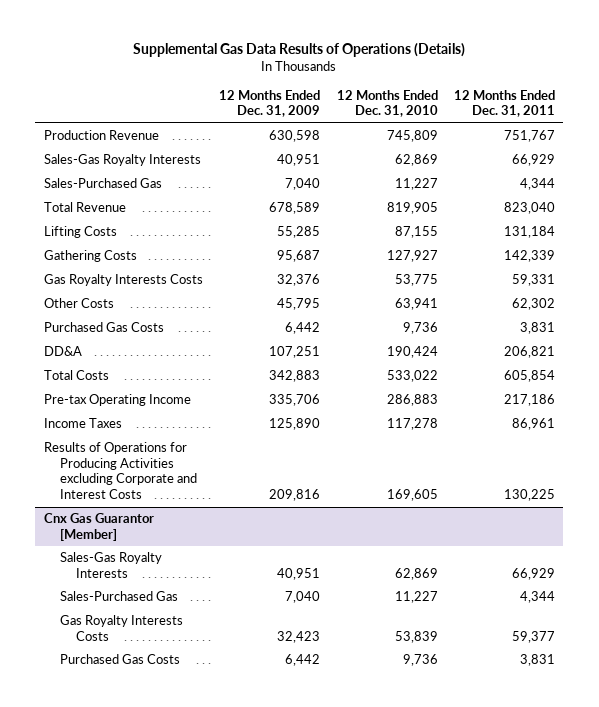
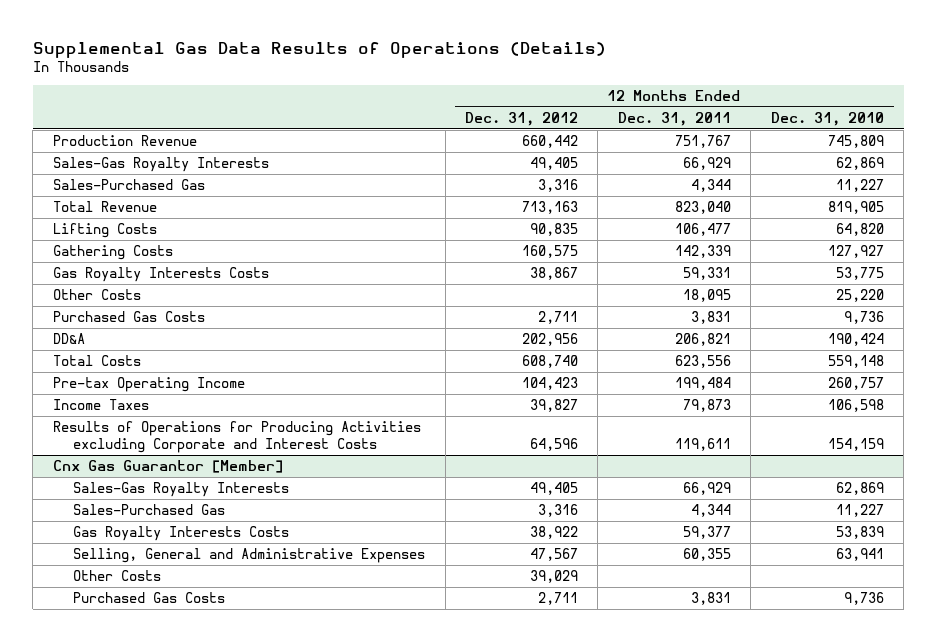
- | 12 Months Ended Dec. 31, 2009 | 12 Months Ended Dec. 31, 2010 | 12 Months Ended Dec. 31, 2011
+ | 12 Months Ended Dec. 31, 2012 | 12 Months Ended Dec. 31, 2011 | 12 Months Ended Dec. 31, 2010
- Lifting Costs | 55,285 | 87,155 | 131,184
+ Lifting Costs | 90,835 | 106,477 | 64,820
- Other Costs | 45,795 | 63,941 | 62,302
+ Other Costs | | 18,095 | 25,220
- Total Costs | 342,883 | 533,022 | 605,854
- Pre-tax Operating Income | 335,706 | 286,883 | 217,186
- Income Taxes | 125,890 | 117,278 | 86,961
- Results of Operations for Producing Activities excluding Corporate and Interest Costs | 209,816 | 169,605 | 130,225
+ Total Costs | 608,740 | 623,556 | 559,148
+ Pre-tax Operating Income | 104,423 | 199,484 | 260,757
+ Income Taxes | 39,827 | 79,873 | 106,598
+ Results of Operations for Producing Activities excluding Corporate and Interest Costs | 64,596 | 119,611 | 154,159
@ Cnx Gas Guarantor [Member]
+ Selling, General and Administrative Expenses | 47,567 | 60,355 | 63,941
+ Other Costs | 39,029 | |

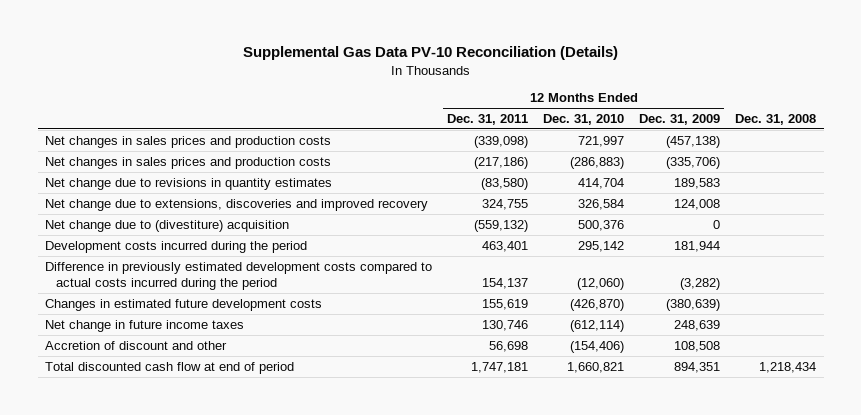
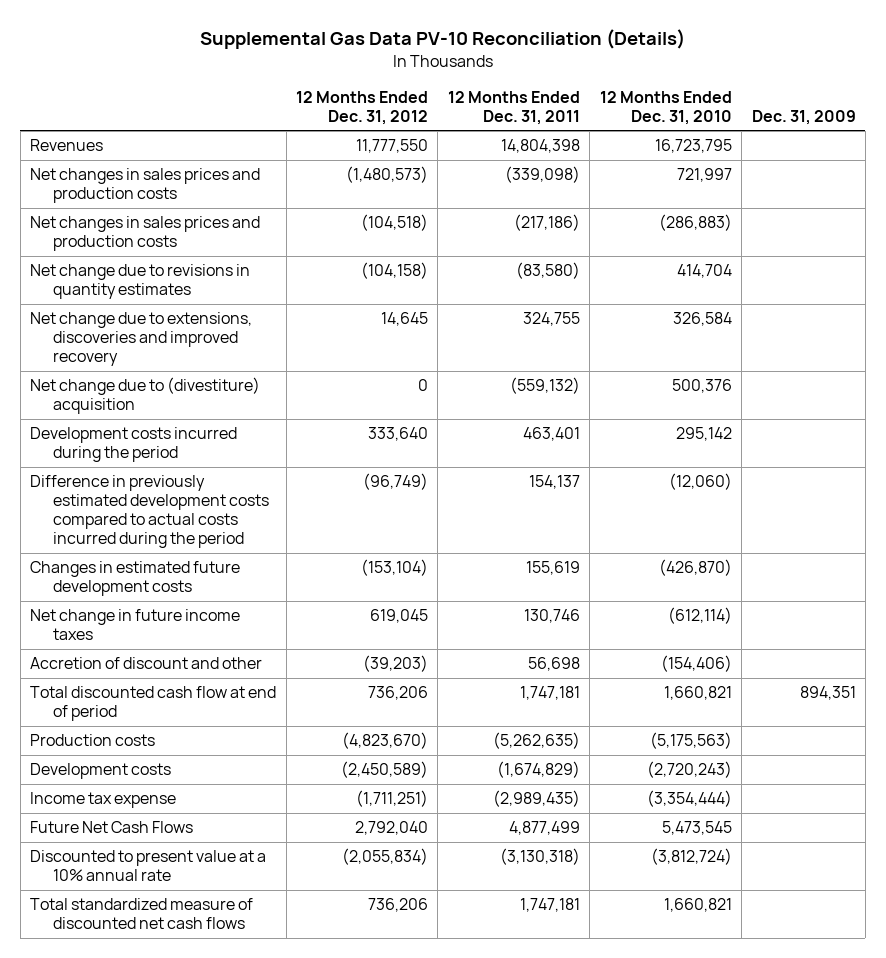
- | 12 Months Ended Dec. 31, 2011 | 12 Months Ended Dec. 31, 2010 | 12 Months Ended Dec. 31, 2009 | Dec. 31, 2008
+ | 12 Months Ended Dec. 31, 2012 | 12 Months Ended Dec. 31, 2011 | 12 Months Ended Dec. 31, 2010 | Dec. 31, 2009
+ Revenues | 11,777,550 | 14,804,398 | 16,723,795 |
+ Production costs | (4,823,670) | (5,262,635) | (5,175,563) |
+ Development costs | (2,450,589) | (1,674,829) | (2,720,243) |
+ Income tax expense | (1,711,251) | (2,989,435) | (3,354,444) |
+ Future Net Cash Flows | 2,792,040 | 4,877,499 | 5,473,545 |
+ Discounted to present value at a 10% annual rate | (2,055,834) | (3,130,318) | (3,812,724) |
+ Total standardized measure of discounted net cash flows | 736,206 | 1,747,181 | 1,660,821 |

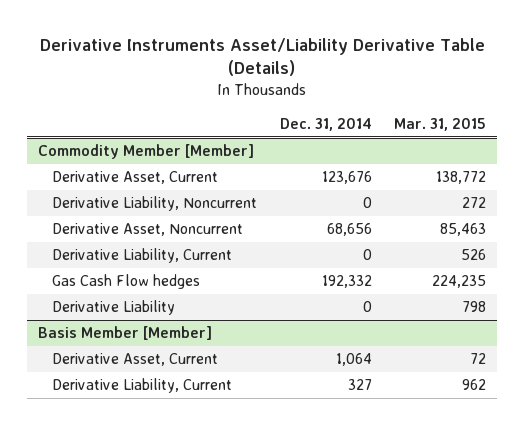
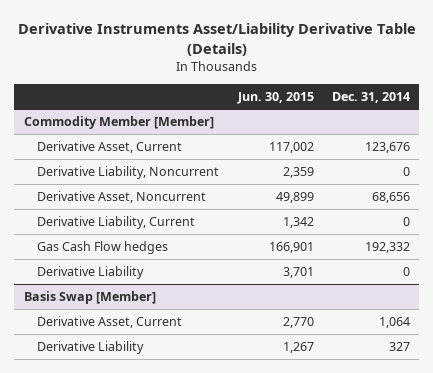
- | Dec. 31, 2014 | Mar. 31, 2015
+ | Jun. 30, 2015 | Dec. 31, 2014
- Basis Member [Member]
+ Basis Swap [Member]
- Derivative Liability, Current | 327 | 962
+ Derivative Liability | 1,267 | 327

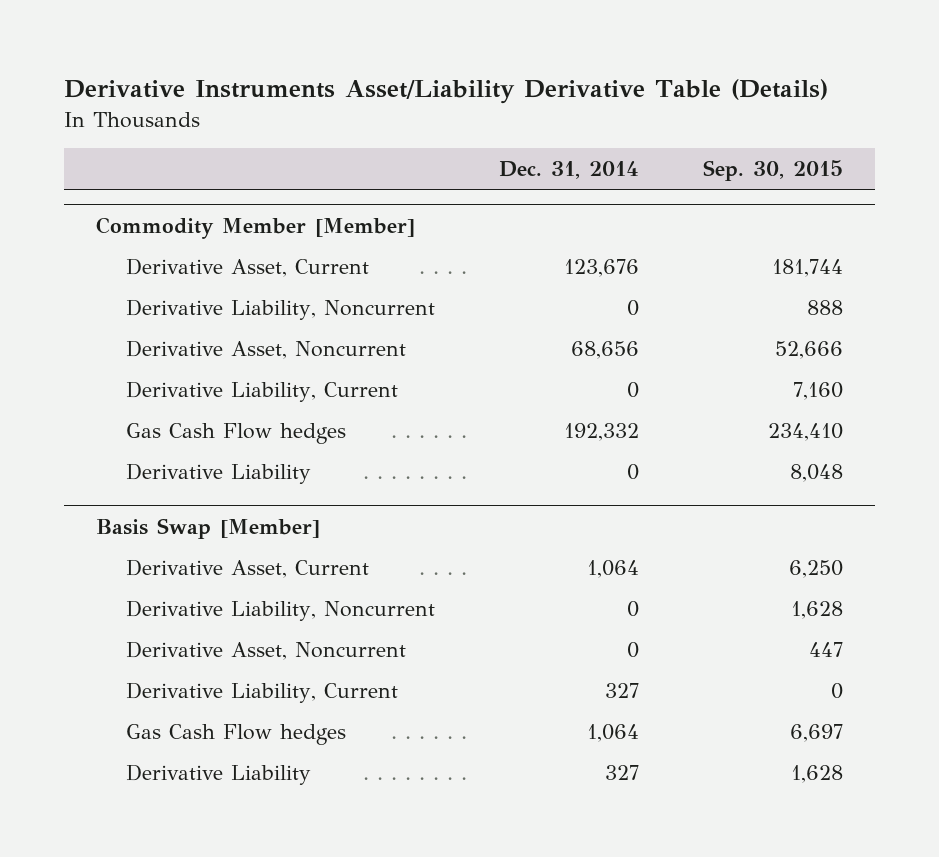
- | Jun. 30, 2015 | Dec. 31, 2014
+ | Dec. 31, 2014 | Sep. 30, 2015
@ Basis Swap [Member]
+ Derivative Liability, Noncurrent | 0 | 1,628
+ Derivative Asset, Noncurrent | 0 | 447
+ Derivative Liability, Current | 327 | 0
+ Gas Cash Flow hedges | 1,064 | 6,697

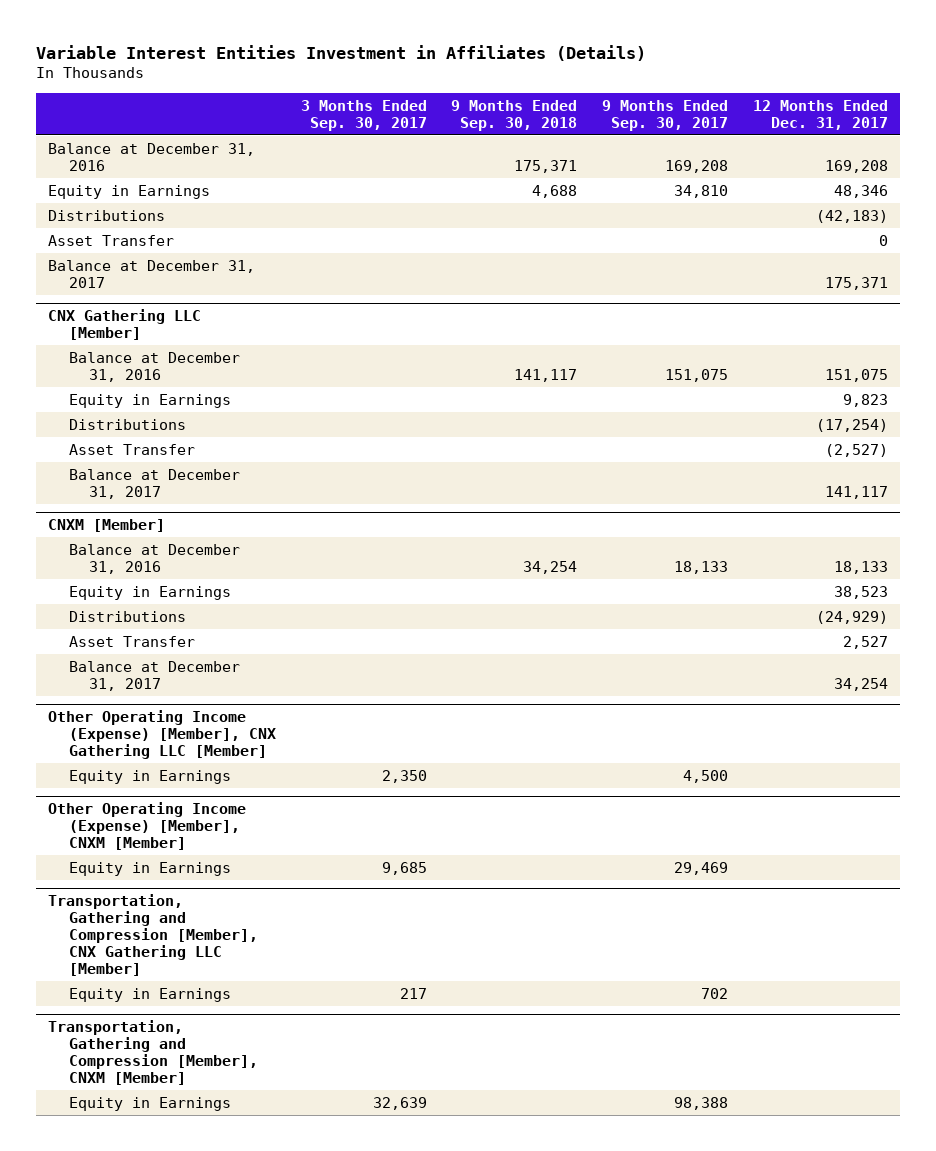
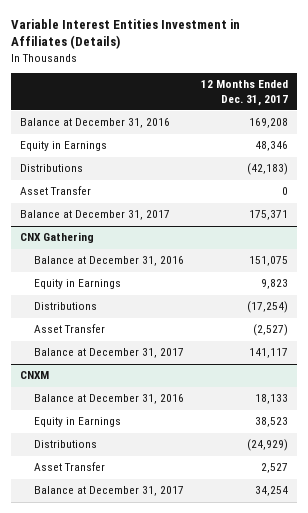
- | 3 Months Ended Sep. 30, 2017 | 9 Months Ended Sep. 30, 2018 | 9 Months Ended Sep. 30, 2017 | 12 Months Ended Dec. 31, 2017
+ | 12 Months Ended Dec. 31, 2017
- CNX Gathering LLC [Member]
+ CNX Gathering
- CNXM [Member]
+ CNXM
- Other Operating Income (Expense) [Member], CNX Gathering LLC [Member]
- Equity in Earnings | 2,350 | | 4,500 |
- Other Operating Income (Expense) [Member], CNXM [Member]
- Equity in Earnings | 9,685 | | 29,469 |
- Transportation, Gathering and Compression [Member], CNX Gathering LLC [Member]
- Equity in Earnings | 217 | | 702 |
- Transportation, Gathering and Compression [Member], CNXM [Member]
- Equity in Earnings | 32,639 | | 98,388 |

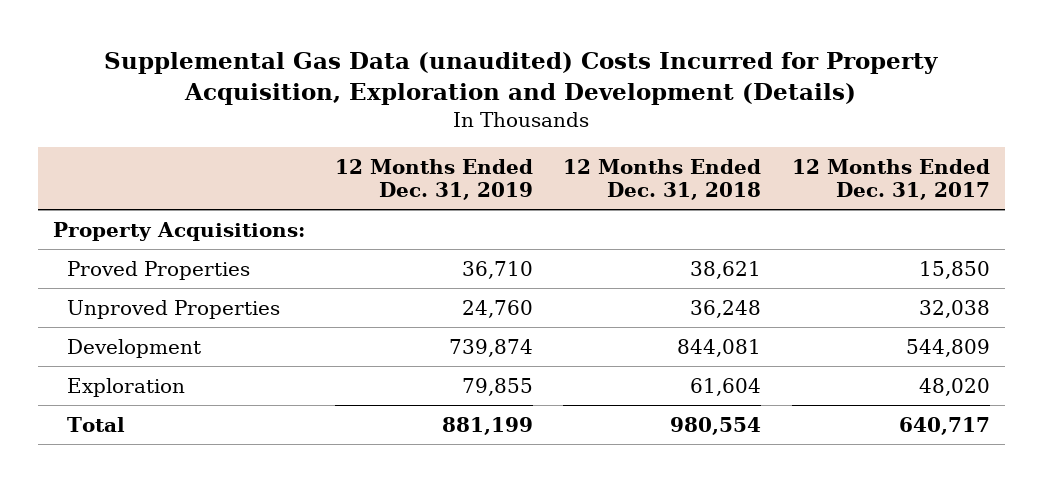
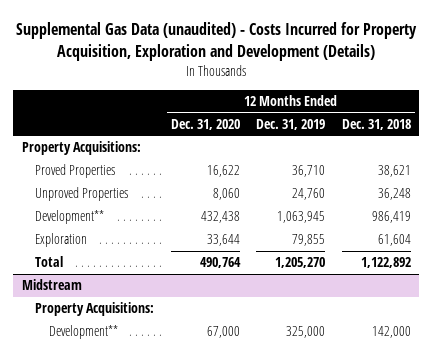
- Supplemental Gas Data (unaudited) Costs Incurred for Property Acquisition, Exploration and Development (Details)
+ Supplemental Gas Data (unaudited) - Costs Incurred for Property Acquisition, Exploration and Development (Details)
- | 12 Months Ended Dec. 31, 2019 | 12 Months Ended Dec. 31, 2018 | 12 Months Ended Dec. 31, 2017
+ | 12 Months Ended Dec. 31, 2020 | 12 Months Ended Dec. 31, 2019 | 12 Months Ended Dec. 31, 2018
- Development | 739,874 | 844,081 | 544,809
+ Development** | 432,438 | 1,063,945 | 986,419
- Total | 881,199 | 980,554 | 640,717
+ Total | 490,764 | 1,205,270 | 1,122,892
+ Midstream
+ Property Acquisitions:
+ Development** | 67,000 | 325,000 | 142,000

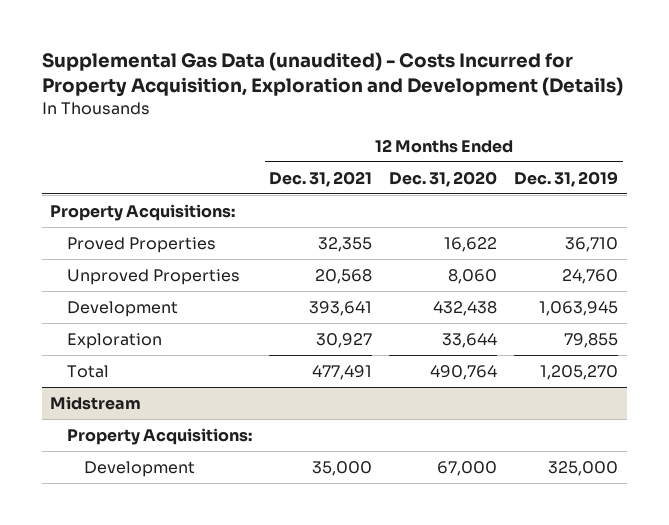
- | 12 Months Ended Dec. 31, 2020 | 12 Months Ended Dec. 31, 2019 | 12 Months Ended Dec. 31, 2018
+ | 12 Months Ended Dec. 31, 2021 | 12 Months Ended Dec. 31, 2020 | 12 Months Ended Dec. 31, 2019
- Development** | 432,438 | 1,063,945 | 986,419
+ Development | 393,641 | 432,438 | 1,063,945
@ Midstream
- Development** | 67,000 | 325,000 | 142,000
+ Development | 35,000 | 67,000 | 325,000

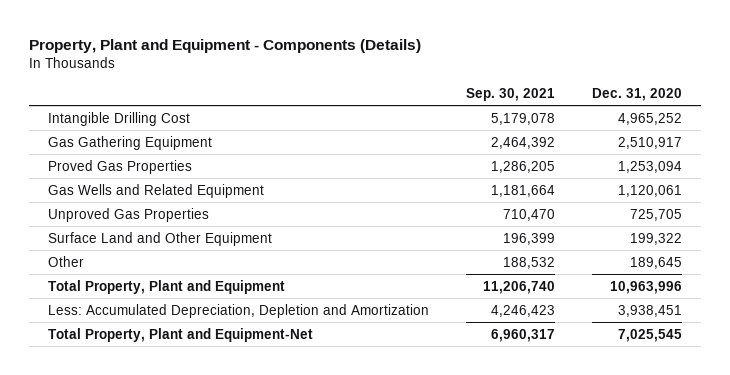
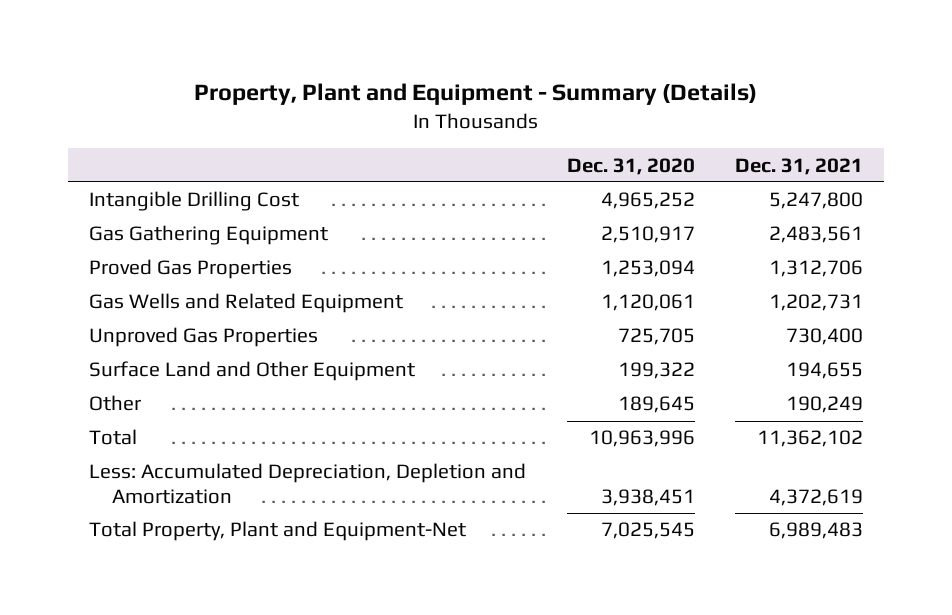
- Property, Plant and Equipment - Components (Details)
+ Property, Plant and Equipment - Summary (Details)
- | Sep. 30, 2021 | Dec. 31, 2020
+ | Dec. 31, 2020 | Dec. 31, 2021
- Total Property, Plant and Equipment | 11,206,740 | 10,963,996
+ Total | 10,963,996 | 11,362,102

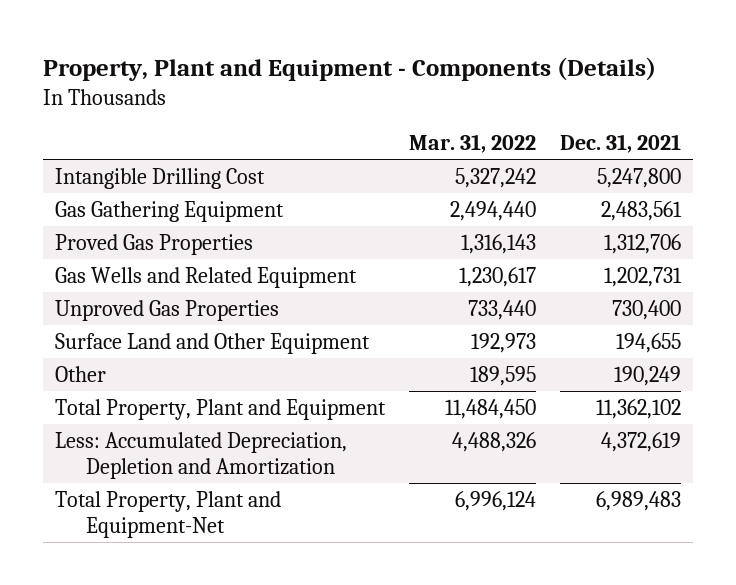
- Property, Plant and Equipment - Summary (Details)
+ Property, Plant and Equipment - Components (Details)
- | Dec. 31, 2020 | Dec. 31, 2021
+ | Mar. 31, 2022 | Dec. 31, 2021
- Total | 10,963,996 | 11,362,102
+ Total Property, Plant and Equipment | 11,484,450 | 11,362,102

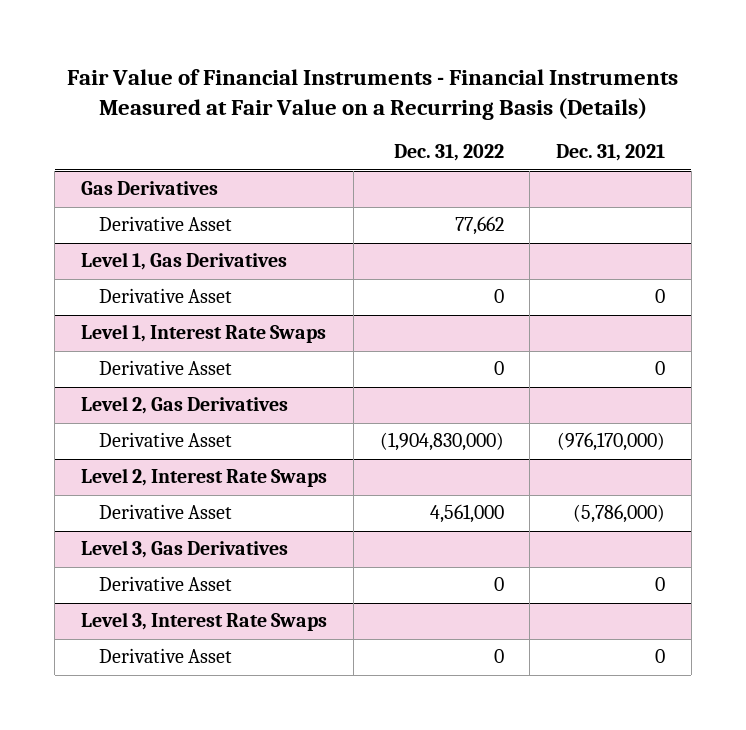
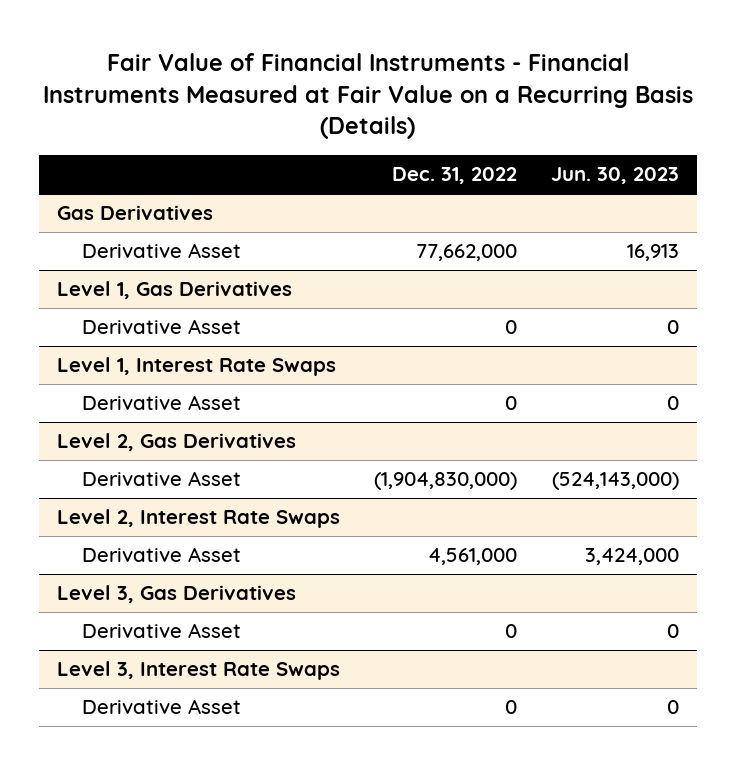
- | Dec. 31, 2022 | Dec. 31, 2021
+ | Dec. 31, 2022 | Jun. 30, 2023
@ Gas Derivatives
- Derivative Asset | 77,662 |
+ Derivative Asset | 77,662,000 | 16,913

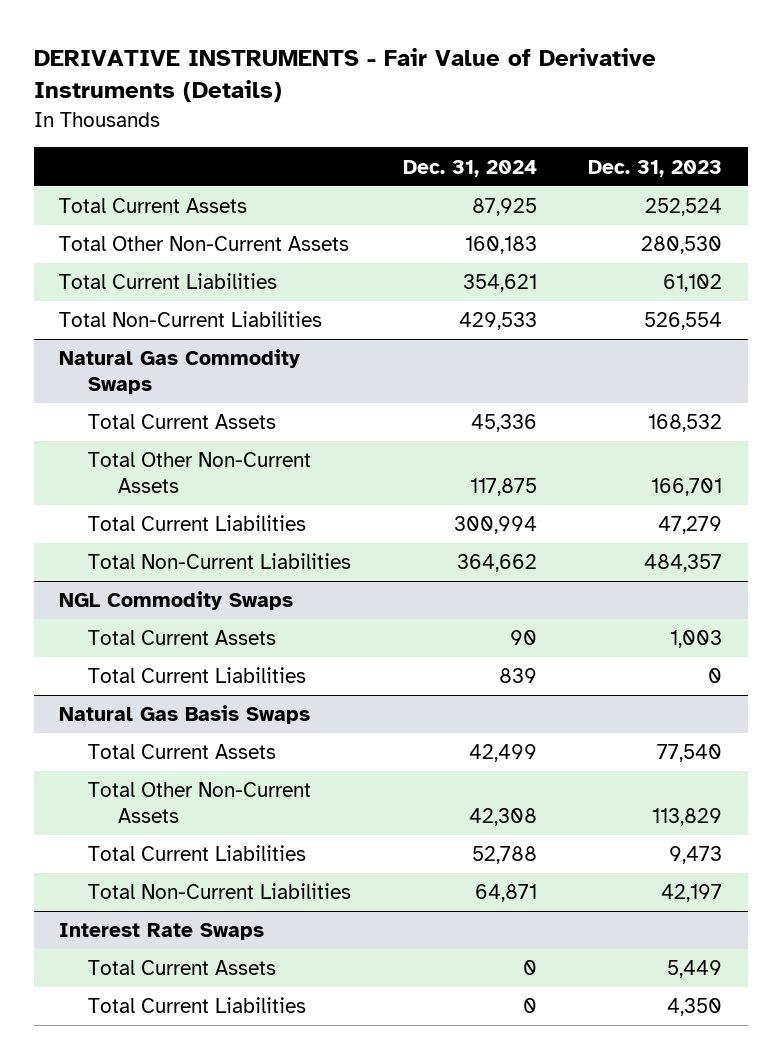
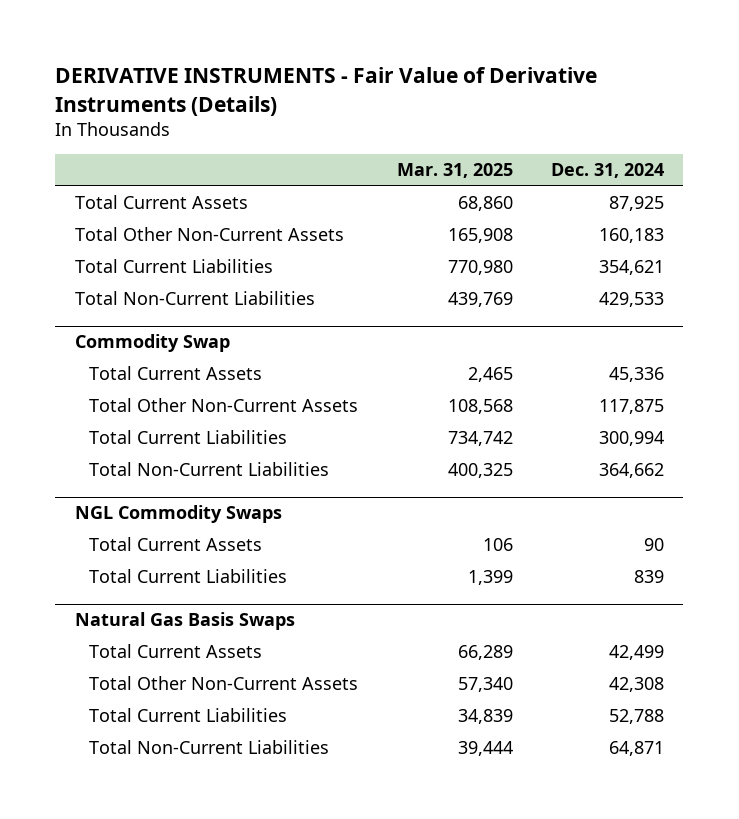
- | Dec. 31, 2024 | Dec. 31, 2023
+ | Mar. 31, 2025 | Dec. 31, 2024
- Natural Gas Commodity Swaps
+ Commodity Swap
- Interest Rate Swaps
- Total Current Assets | 0 | 5,449
- Total Current Liabilities | 0 | 4,350

